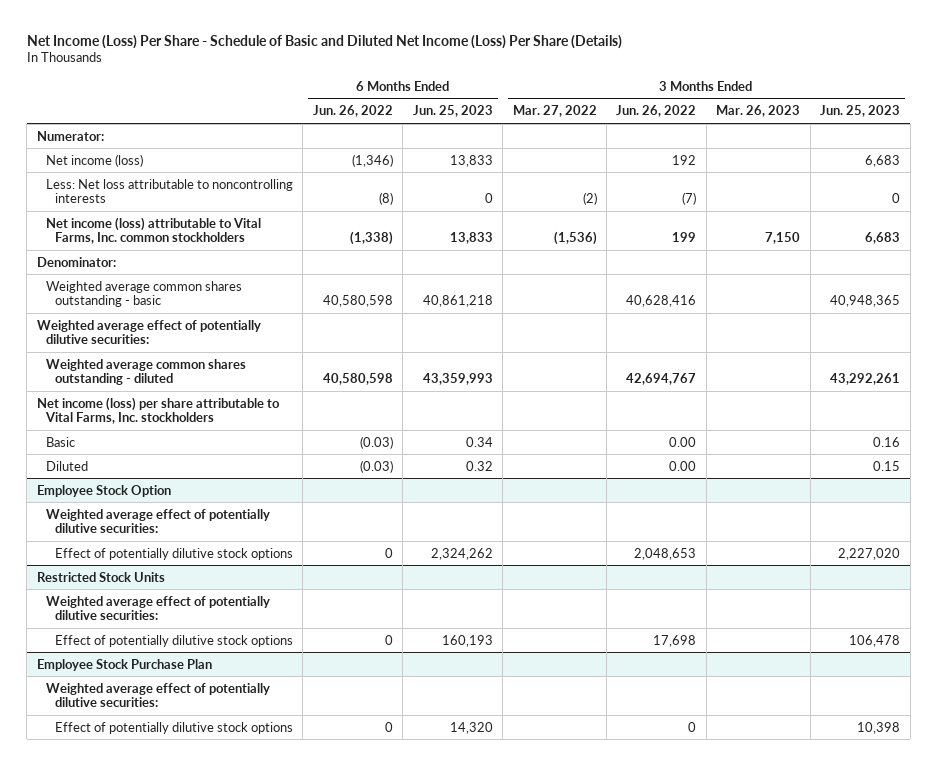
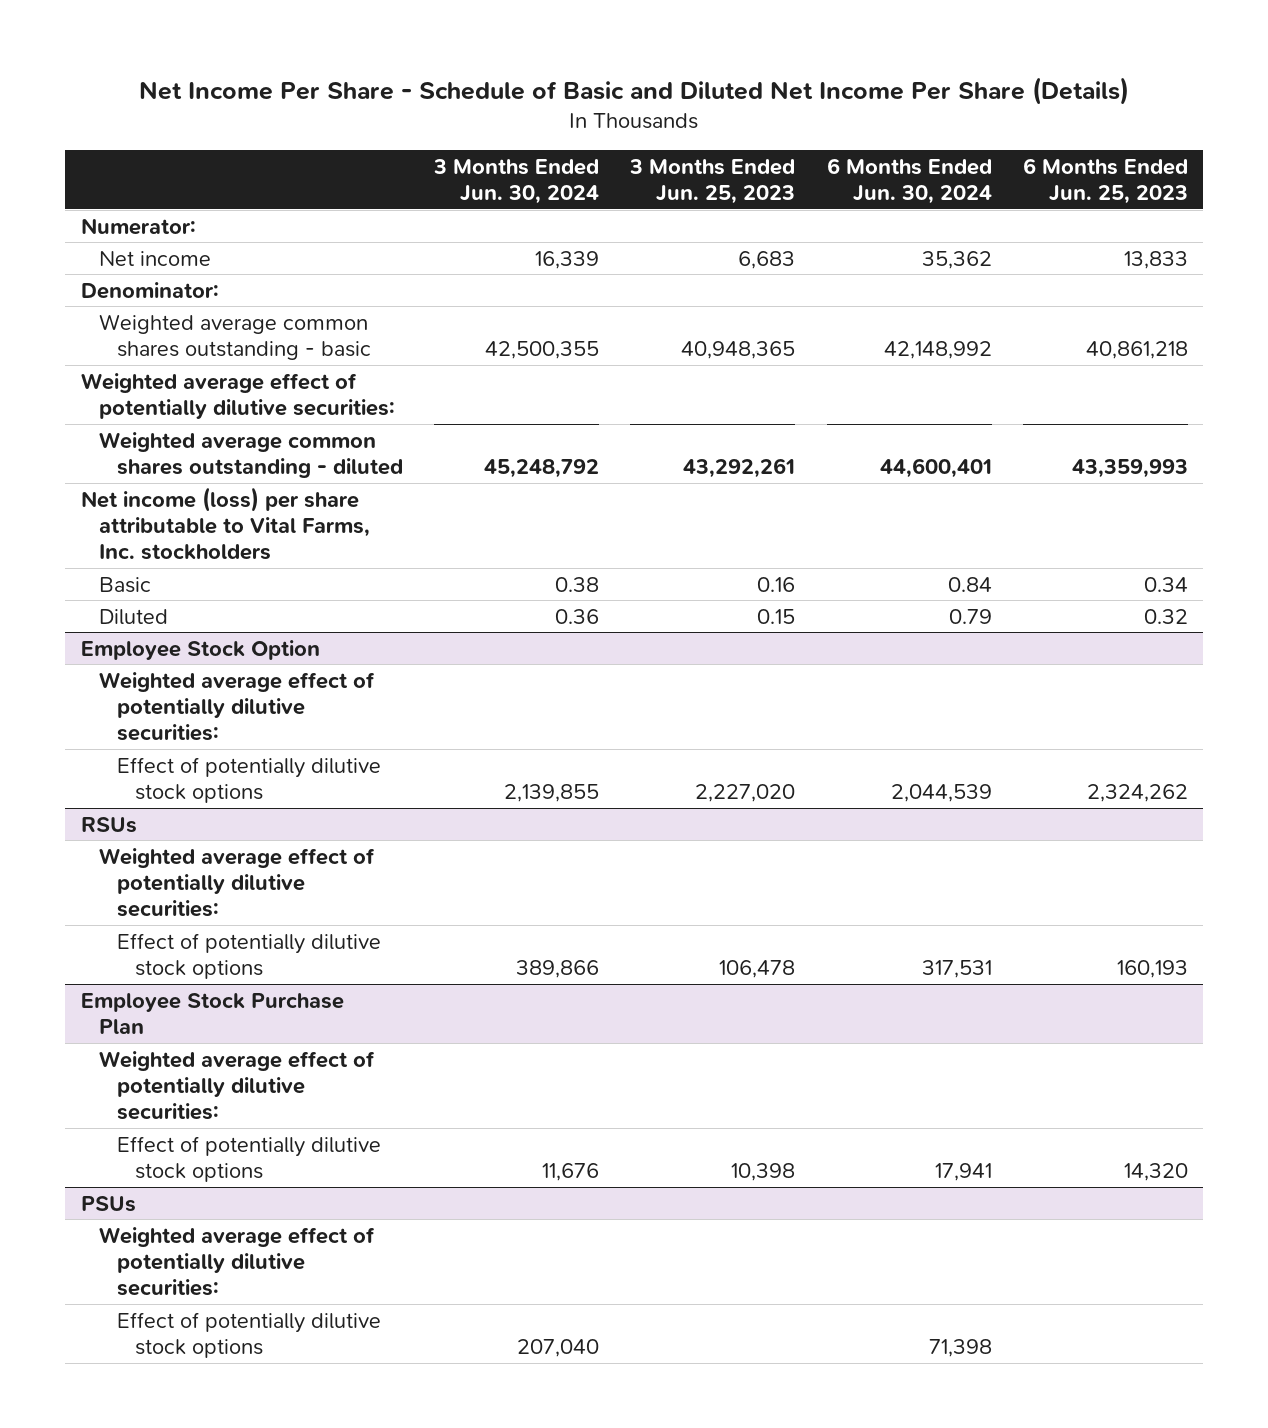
- Net Income (Loss) Per Share - Schedule of Basic and Diluted Net Income (Loss) Per Share (Details)
+ Net Income Per Share - Schedule of Basic and Diluted Net Income Per Share (Details)
- | 6 Months Ended Jun. 26, 2022 | 6 Months Ended Jun. 25, 2023 | 3 Months Ended Mar. 27, 2022 | 3 Months Ended Jun. 26, 2022 | 3 Months Ended Mar. 26, 2023 | 3 Months Ended Jun. 25, 2023
+ | 3 Months Ended Jun. 30, 2024 | 3 Months Ended Jun. 25, 2023 | 6 Months Ended Jun. 30, 2024 | 6 Months Ended Jun. 25, 2023
- Net income (loss) | (1,346) | 13,833 | | 192 | | 6,683
- Less: Net loss attributable to noncontrolling interests | (8) | 0 | (2) | (7) | | 0
- Net income (loss) attributable to Vital Farms, Inc. common stockholders | (1,338) | 13,833 | (1,536) | 199 | 7,150 | 6,683
+ Net income | 16,339 | 6,683 | 35,362 | 13,833
- Restricted Stock Units
+ RSUs
+ PSUs
+ Weighted average effect of potentially dilutive securities:
+ Effect of potentially dilutive stock options | 207,040 | | 71,398 |

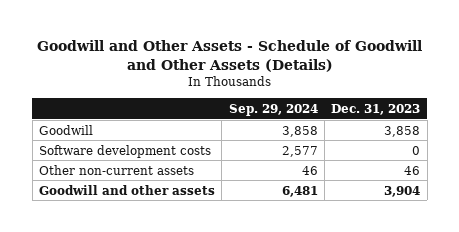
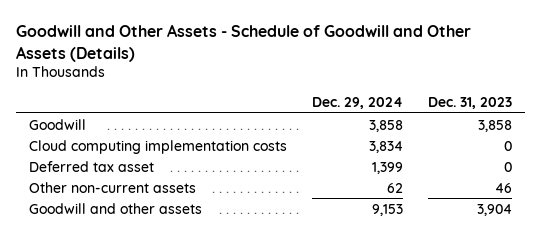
- | Sep. 29, 2024 | Dec. 31, 2023
+ | Dec. 29, 2024 | Dec. 31, 2023
- Software development costs | 2,577 | 0
+ Cloud computing implementation costs | 3,834 | 0
+ Deferred tax asset | 1,399 | 0

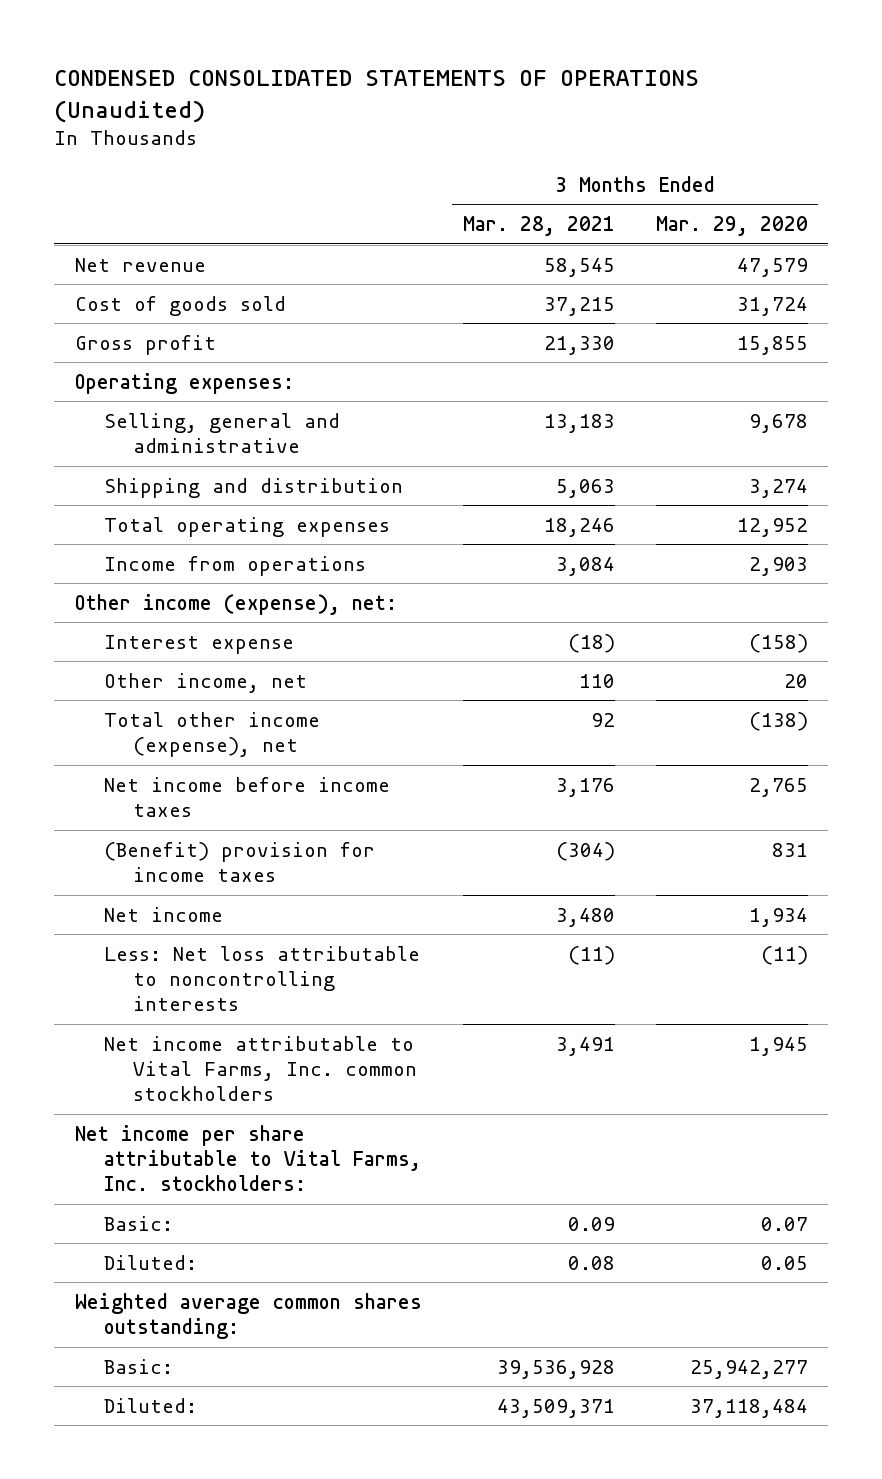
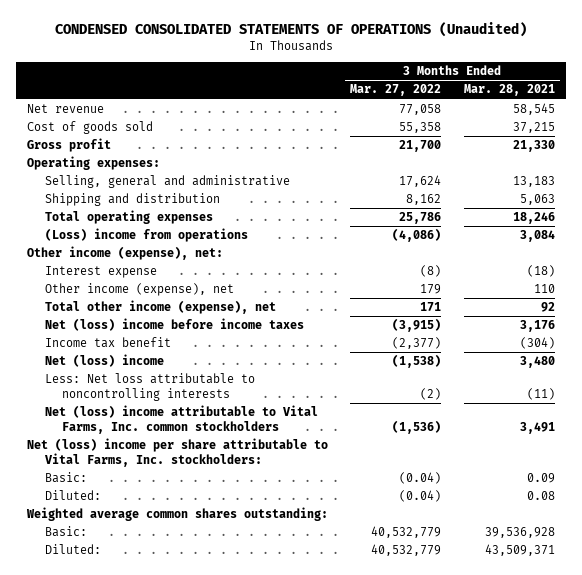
- | 3 Months Ended Mar. 28, 2021 | 3 Months Ended Mar. 29, 2020
+ | 3 Months Ended Mar. 27, 2022 | 3 Months Ended Mar. 28, 2021
- Income from operations | 3,084 | 2,903
+ (Loss) income from operations | (4,086) | 3,084
- Other income, net | 110 | 20
+ Other income (expense), net | 179 | 110
- Net income before income taxes | 3,176 | 2,765
- (Benefit) provision for income taxes | (304) | 831
- Net income | 3,480 | 1,934
+ Net (loss) income before income taxes | (3,915) | 3,176
+ Income tax benefit | (2,377) | (304)
+ Net (loss) income | (1,538) | 3,480
- Net income attributable to Vital Farms, Inc. common stockholders | 3,491 | 1,945
- Net income per share attributable to Vital Farms, Inc. stockholders:
+ Net (loss) income attributable to Vital Farms, Inc. common stockholders | (1,536) | 3,491
+ Net (loss) income per share attributable to Vital Farms, Inc. stockholders:

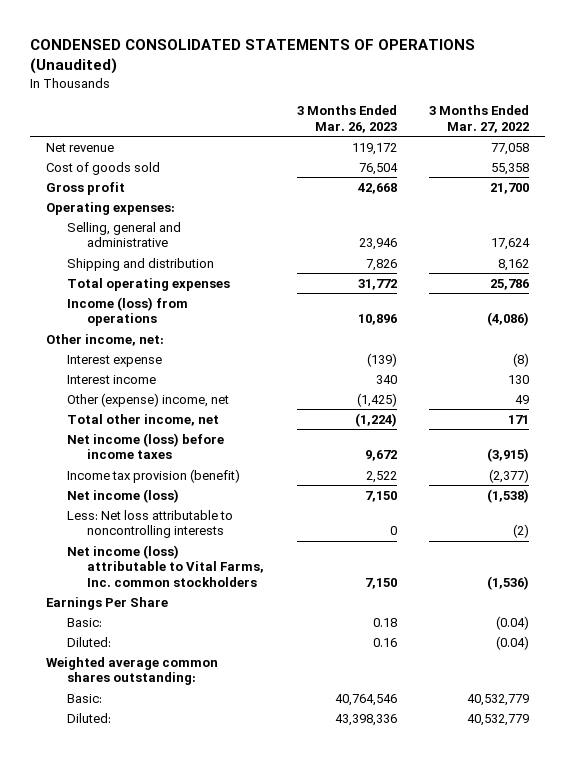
- | 3 Months Ended Mar. 27, 2022 | 3 Months Ended Mar. 28, 2021
+ | 3 Months Ended Mar. 26, 2023 | 3 Months Ended Mar. 27, 2022
- (Loss) income from operations | (4,086) | 3,084
- Other income (expense), net:
+ Income (loss) from operations | 10,896 | (4,086)
+ Other income, net:
- Other income (expense), net | 179 | 110
- Total other income (expense), net | 171 | 92
- Net (loss) income before income taxes | (3,915) | 3,176
- Income tax benefit | (2,377) | (304)
- Net (loss) income | (1,538) | 3,480
+ Interest income | 340 | 130
+ Other (expense) income, net | (1,425) | 49
+ Total other income, net | (1,224) | 171
+ Net income (loss) before income taxes | 9,672 | (3,915)
+ Income tax provision (benefit) | 2,522 | (2,377)
+ Net income (loss) | 7,150 | (1,538)
- Net (loss) income attributable to Vital Farms, Inc. common stockholders | (1,536) | 3,491
- Net (loss) income per share attributable to Vital Farms, Inc. stockholders:
+ Net income (loss) attributable to Vital Farms, Inc. common stockholders | 7,150 | (1,536)
+ Earnings Per Share

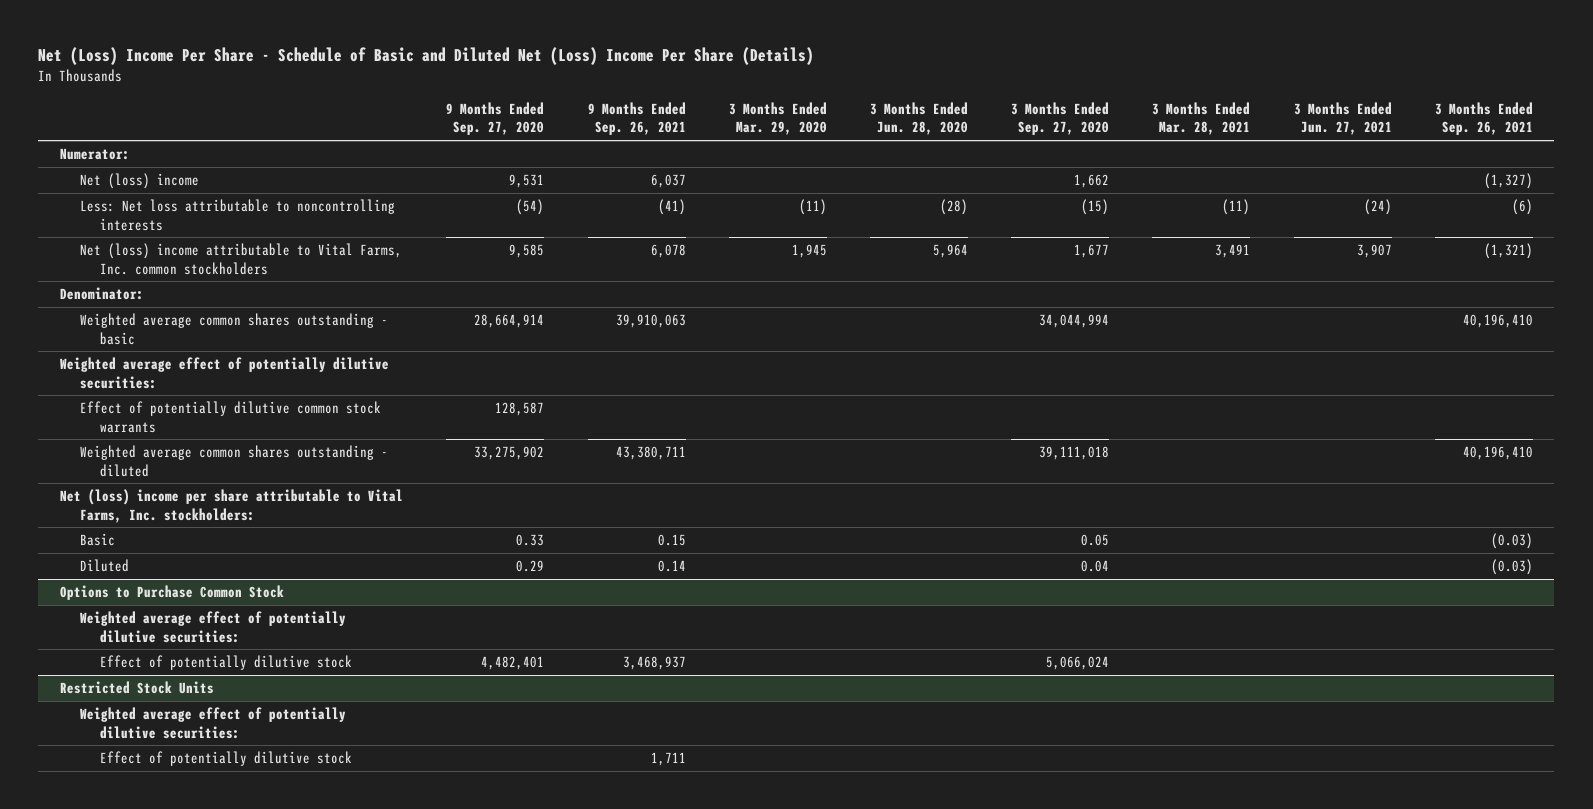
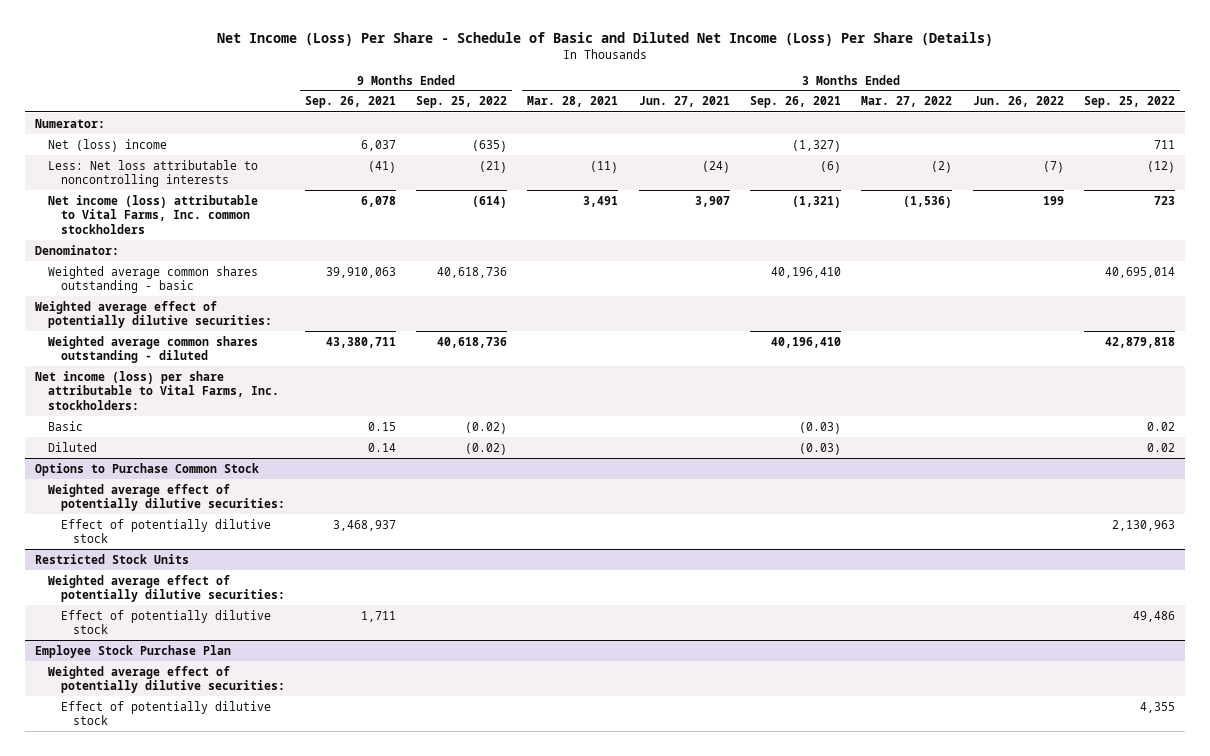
- Net (Loss) Income Per Share - Schedule of Basic and Diluted Net (Loss) Income Per Share (Details)
+ Net Income (Loss) Per Share - Schedule of Basic and Diluted Net Income (Loss) Per Share (Details)
- | 9 Months Ended Sep. 27, 2020 | 9 Months Ended Sep. 26, 2021 | 3 Months Ended Mar. 29, 2020 | 3 Months Ended Jun. 28, 2020 | 3 Months Ended Sep. 27, 2020 | 3 Months Ended Mar. 28, 2021 | 3 Months Ended Jun. 27, 2021 | 3 Months Ended Sep. 26, 2021
+ | 9 Months Ended Sep. 26, 2021 | 9 Months Ended Sep. 25, 2022 | 3 Months Ended Mar. 28, 2021 | 3 Months Ended Jun. 27, 2021 | 3 Months Ended Sep. 26, 2021 | 3 Months Ended Mar. 27, 2022 | 3 Months Ended Jun. 26, 2022 | 3 Months Ended Sep. 25, 2022
- Net (loss) income attributable to Vital Farms, Inc. common stockholders | 9,585 | 6,078 | 1,945 | 5,964 | 1,677 | 3,491 | 3,907 | (1,321)
+ Net income (loss) attributable to Vital Farms, Inc. common stockholders | 6,078 | (614) | 3,491 | 3,907 | (1,321) | (1,536) | 199 | 723
- Effect of potentially dilutive common stock warrants | 128,587 | | | | | | |
- Net (loss) income per share attributable to Vital Farms, Inc. stockholders:
+ Net income (loss) per share attributable to Vital Farms, Inc. stockholders:
+ Employee Stock Purchase Plan
+ Weighted average effect of potentially dilutive securities:
+ Effect of potentially dilutive stock | | | | | | | | 4,355

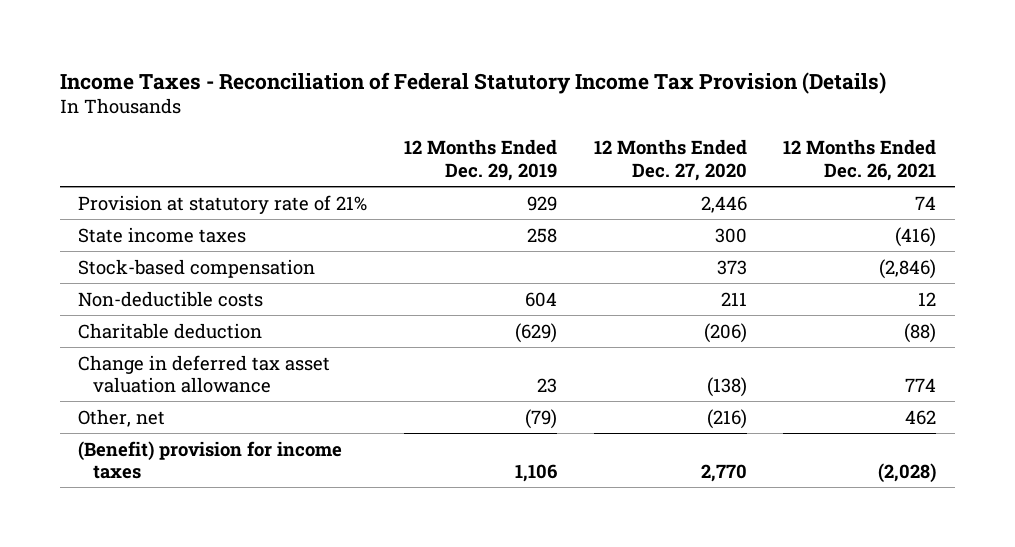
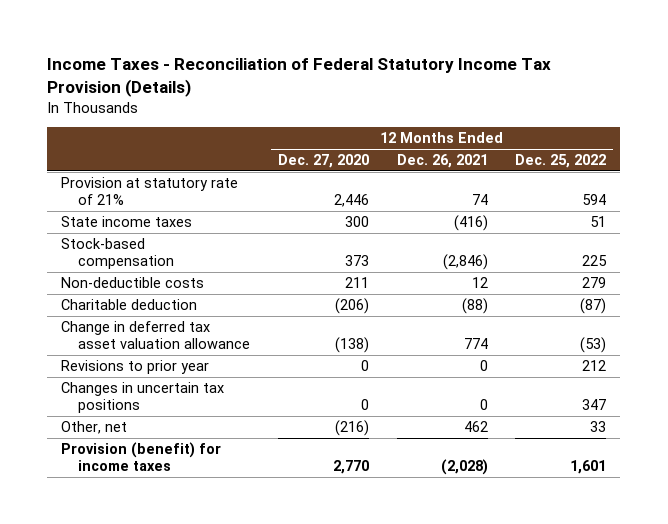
- | 12 Months Ended Dec. 29, 2019 | 12 Months Ended Dec. 27, 2020 | 12 Months Ended Dec. 26, 2021
+ | 12 Months Ended Dec. 27, 2020 | 12 Months Ended Dec. 26, 2021 | 12 Months Ended Dec. 25, 2022
+ Revisions to prior year | 0 | 0 | 212
+ Changes in uncertain tax positions | 0 | 0 | 347
- (Benefit) provision for income taxes | 1,106 | 2,770 | (2,028)
+ Provision (benefit) for income taxes | 2,770 | (2,028) | 1,601

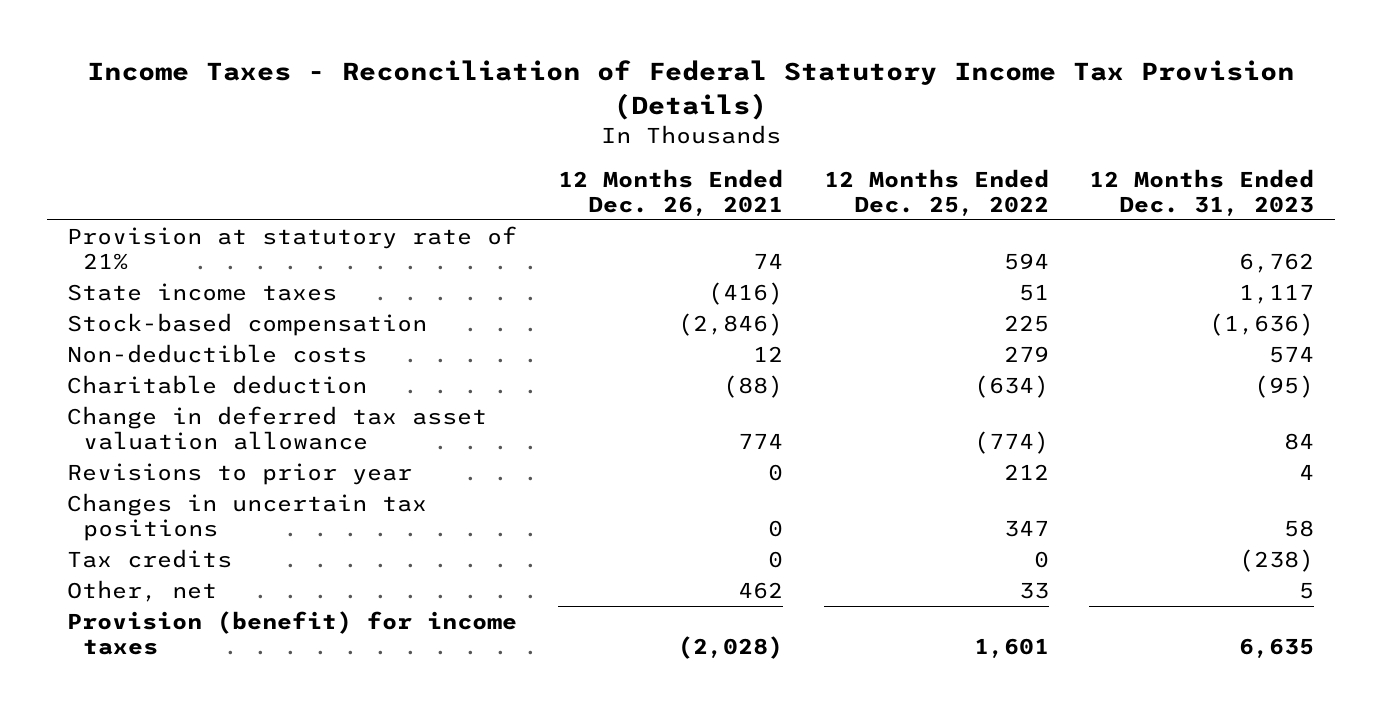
- | 12 Months Ended Dec. 27, 2020 | 12 Months Ended Dec. 26, 2021 | 12 Months Ended Dec. 25, 2022
+ | 12 Months Ended Dec. 26, 2021 | 12 Months Ended Dec. 25, 2022 | 12 Months Ended Dec. 31, 2023
- Charitable deduction | (206) | (88) | (87)
- Change in deferred tax asset valuation allowance | (138) | 774 | (53)
+ Charitable deduction | (88) | (634) | (95)
+ Change in deferred tax asset valuation allowance | 774 | (774) | 84
+ Tax credits | 0 | 0 | (238)

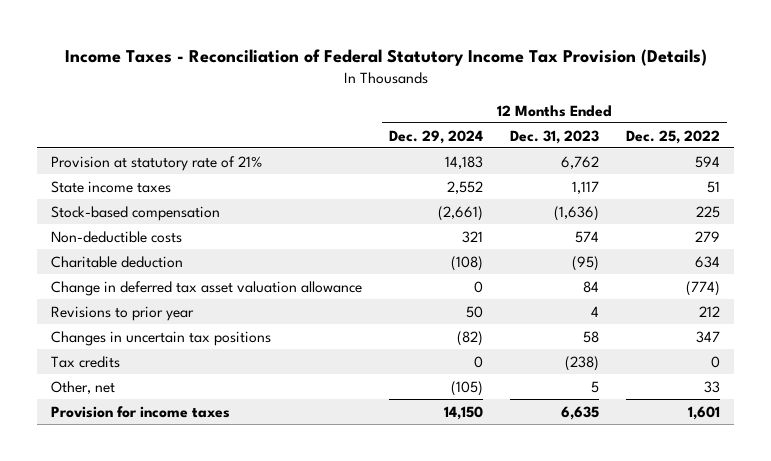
- | 12 Months Ended Dec. 26, 2021 | 12 Months Ended Dec. 25, 2022 | 12 Months Ended Dec. 31, 2023
+ | 12 Months Ended Dec. 29, 2024 | 12 Months Ended Dec. 31, 2023 | 12 Months Ended Dec. 25, 2022
- Charitable deduction | (88) | (634) | (95)
+ Charitable deduction | (108) | (95) | 634
- Provision (benefit) for income taxes | (2,028) | 1,601 | 6,635
+ Provision for income taxes | 14,150 | 6,635 | 1,601

